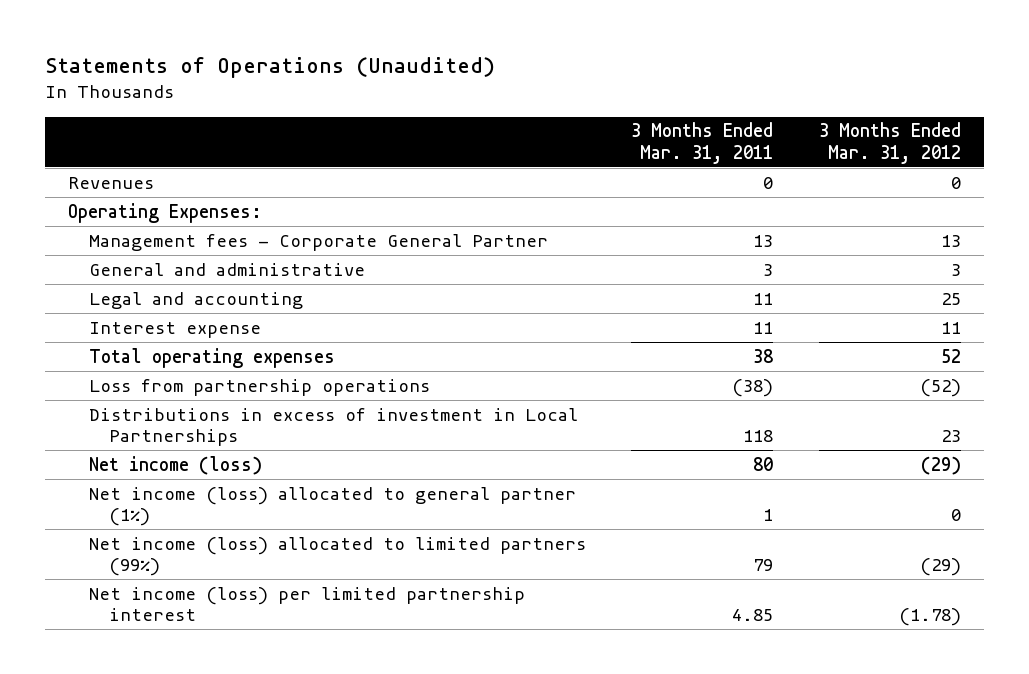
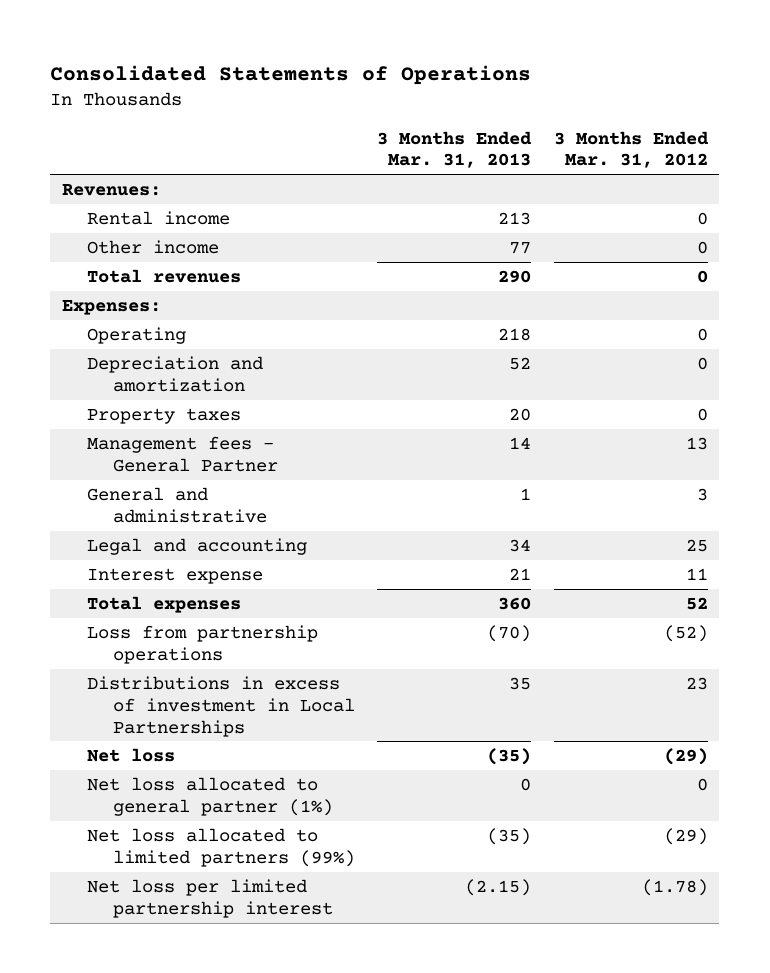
- Statements of Operations (Unaudited)
+ Consolidated Statements of Operations
- | 3 Months Ended Mar. 31, 2011 | 3 Months Ended Mar. 31, 2012
+ | 3 Months Ended Mar. 31, 2013 | 3 Months Ended Mar. 31, 2012
- Revenues | 0 | 0
- Operating Expenses:
- Management fees - Corporate General Partner | 13 | 13
+ Revenues:
+ Rental income | 213 | 0
+ Other income | 77 | 0
+ Total revenues | 290 | 0
+ Expenses:
+ Operating | 218 | 0
+ Depreciation and amortization | 52 | 0
+ Property taxes | 20 | 0
+ Management fees - General Partner | 14 | 13
- Total operating expenses | 38 | 52
+ Total expenses | 360 | 52
- Net income (loss) | 80 | (29)
- Net income (loss) allocated to general partner (1%) | 1 | 0
- Net income (loss) allocated to limited partners (99%) | 79 | (29)
- Net income (loss) per limited partnership interest | 4.85 | (1.78)
+ Net loss | (35) | (29)
+ Net loss allocated to general partner (1%) | 0 | 0
+ Net loss allocated to limited partners (99%) | (35) | (29)
+ Net loss per limited partnership interest | (2.15) | (1.78)

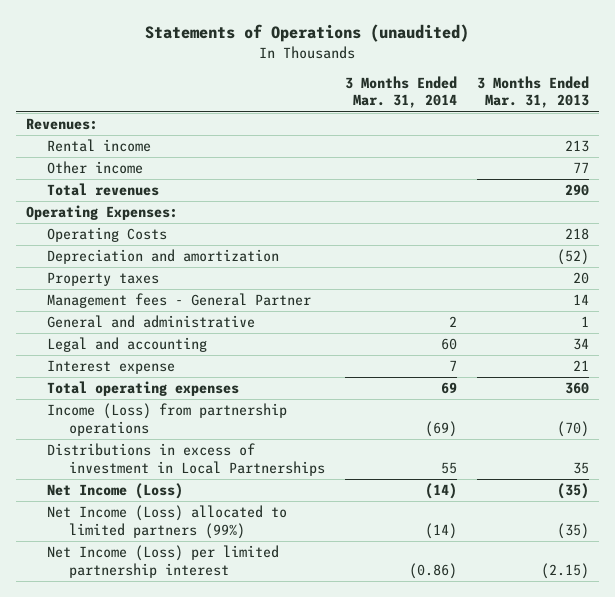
- Consolidated Statements of Operations
+ Statements of Operations (unaudited)
- | 3 Months Ended Mar. 31, 2013 | 3 Months Ended Mar. 31, 2012
+ | 3 Months Ended Mar. 31, 2014 | 3 Months Ended Mar. 31, 2013
- Expenses:
- Operating | 218 | 0
- Depreciation and amortization | 52 | 0
+ Operating Expenses:
+ Operating Costs | | 218
+ Depreciation and amortization | | (52)
- Total expenses | 360 | 52
- Loss from partnership operations | (70) | (52)
+ Total operating expenses | 69 | 360
+ Income (Loss) from partnership operations | (69) | (70)
- Net loss | (35) | (29)
- Net loss allocated to general partner (1%) | 0 | 0
- Net loss allocated to limited partners (99%) | (35) | (29)
- Net loss per limited partnership interest | (2.15) | (1.78)
+ Net Income (Loss) | (14) | (35)
+ Net Income (Loss) allocated to limited partners (99%) | (14) | (35)
+ Net Income (Loss) per limited partnership interest | (0.86) | (2.15)

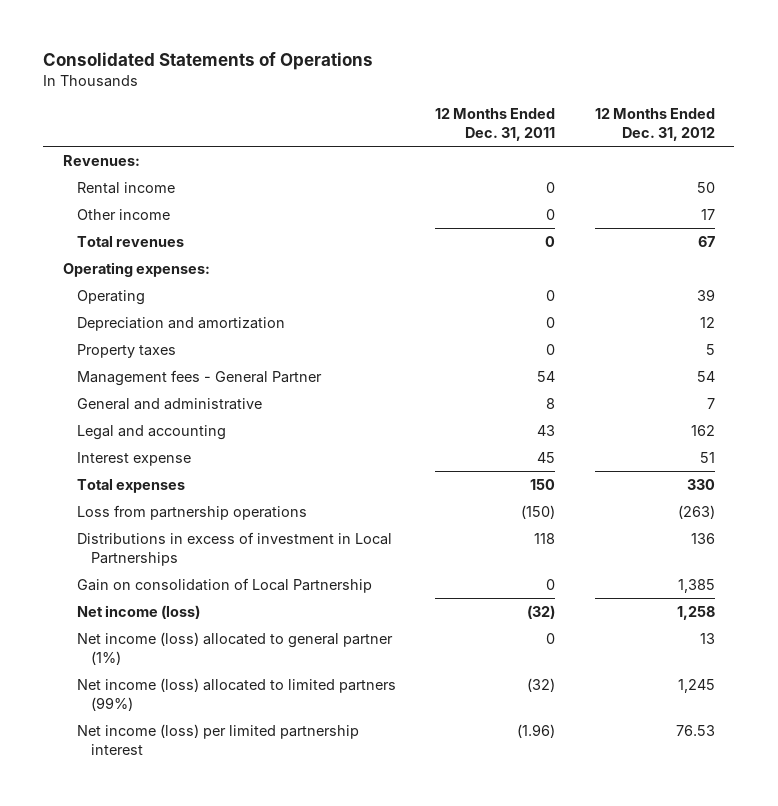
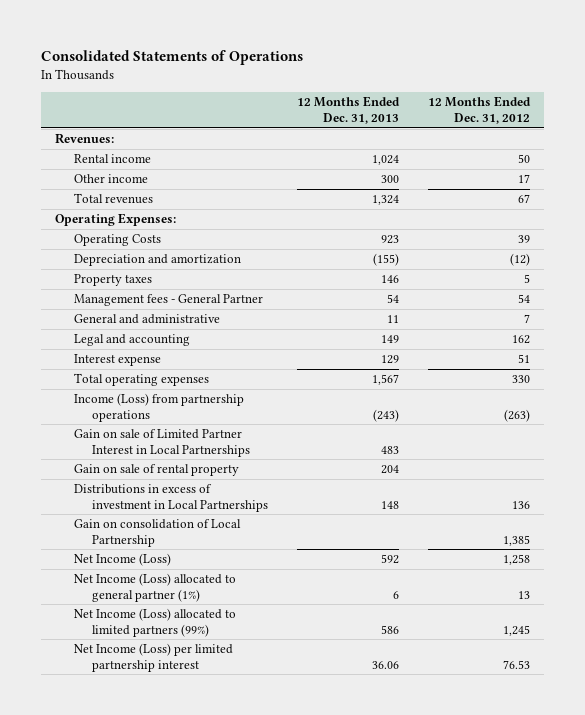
- | 12 Months Ended Dec. 31, 2011 | 12 Months Ended Dec. 31, 2012
+ | 12 Months Ended Dec. 31, 2013 | 12 Months Ended Dec. 31, 2012
- Operating expenses:
- Operating | 0 | 39
- Depreciation and amortization | 0 | 12
+ Operating Expenses:
+ Operating Costs | 923 | 39
+ Depreciation and amortization | (155) | (12)
- Total expenses | 150 | 330
- Loss from partnership operations | (150) | (263)
+ Total operating expenses | 1,567 | 330
+ Income (Loss) from partnership operations | (243) | (263)
+ Gain on sale of Limited Partner Interest in Local Partnerships | 483 |
+ Gain on sale of rental property | 204 |
- Net income (loss) | (32) | 1,258
- Net income (loss) allocated to general partner (1%) | 0 | 13
- Net income (loss) allocated to limited partners (99%) | (32) | 1,245
- Net income (loss) per limited partnership interest | (1.96) | 76.53
+ Net Income (Loss) | 592 | 1,258
+ Net Income (Loss) allocated to general partner (1%) | 6 | 13
+ Net Income (Loss) allocated to limited partners (99%) | 586 | 1,245
+ Net Income (Loss) per limited partnership interest | 36.06 | 76.53

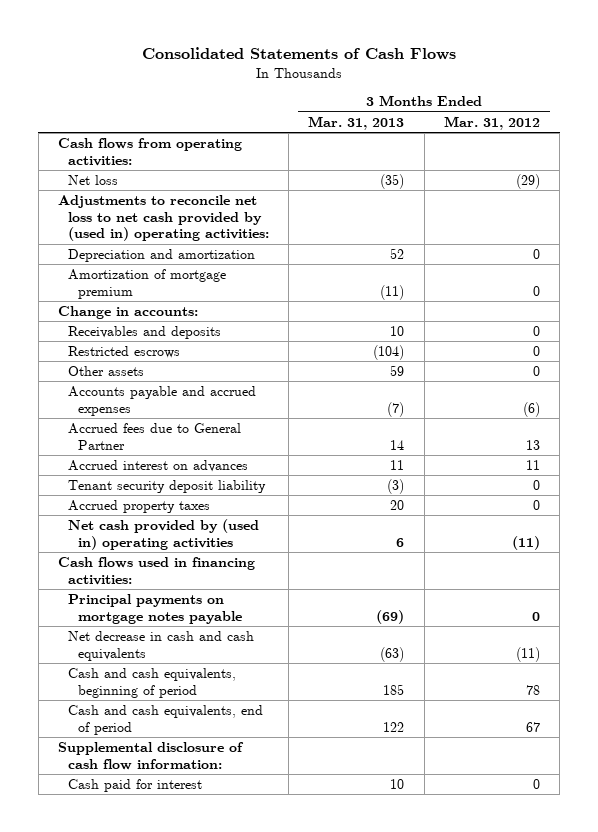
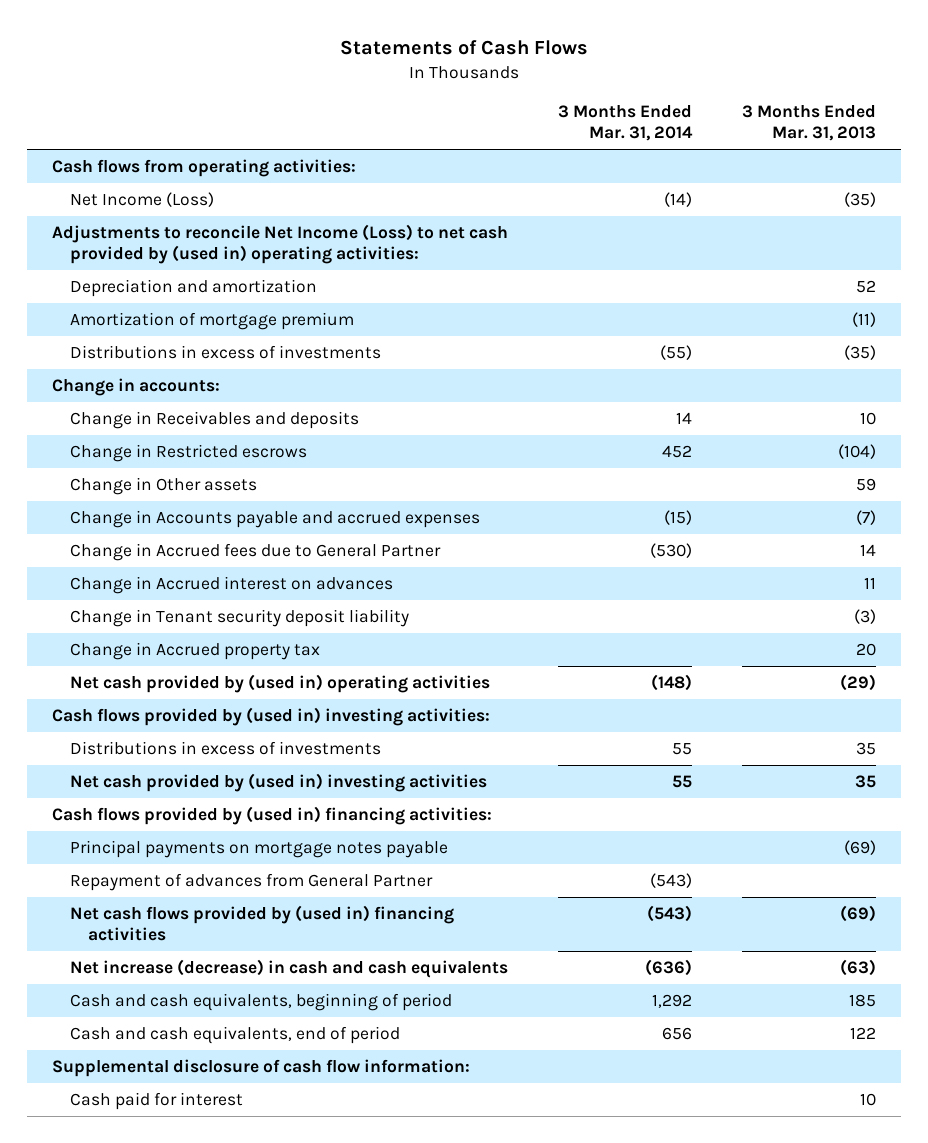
- Consolidated Statements of Cash Flows
+ Statements of Cash Flows
- | 3 Months Ended Mar. 31, 2013 | 3 Months Ended Mar. 31, 2012
+ | 3 Months Ended Mar. 31, 2014 | 3 Months Ended Mar. 31, 2013
- Net loss | (35) | (29)
- Adjustments to reconcile net loss to net cash provided by (used in) operating activities:
+ Net Income (Loss) | (14) | (35)
+ Adjustments to reconcile Net Income (Loss) to net cash provided by (used in) operating activities:
+ Distributions in excess of investments | (55) | (35)
- Receivables and deposits | 10 | 0
- Restricted escrows | (104) | 0
- Other assets | 59 | 0
- Accounts payable and accrued expenses | (7) | (6)
- Accrued fees due to General Partner | 14 | 13
- Accrued interest on advances | 11 | 11
- Tenant security deposit liability | (3) | 0
- Accrued property taxes | 20 | 0
- Net cash provided by (used in) operating activities | 6 | (11)
- Cash flows used in financing activities:
+ Change in Receivables and deposits | 14 | 10
+ Change in Restricted escrows | 452 | (104)
+ Change in Other assets | | 59
+ Change in Accounts payable and accrued expenses | (15) | (7)
+ Change in Accrued fees due to General Partner | (530) | 14
+ Change in Accrued interest on advances | | 11
+ Change in Tenant security deposit liability | | (3)
+ Change in Accrued property tax | | 20
+ Net cash provided by (used in) operating activities | (148) | (29)
+ Cash flows provided by (used in) investing activities:
+ Distributions in excess of investments | 55 | 35
+ Net cash provided by (used in) investing activities | 55 | 35
+ Cash flows provided by (used in) financing activities:
- Net decrease in cash and cash equivalents | (63) | (11)
+ Repayment of advances from General Partner | (543) |
+ Net cash flows provided by (used in) financing activities | (543) | (69)
+ Net increase (decrease) in cash and cash equivalents | (636) | (63)

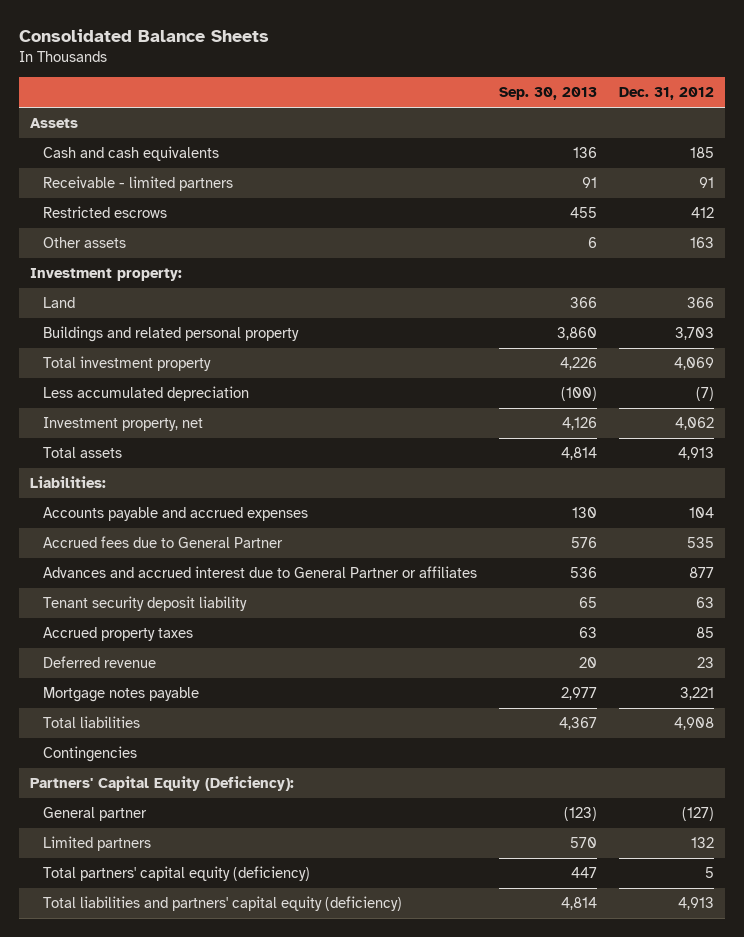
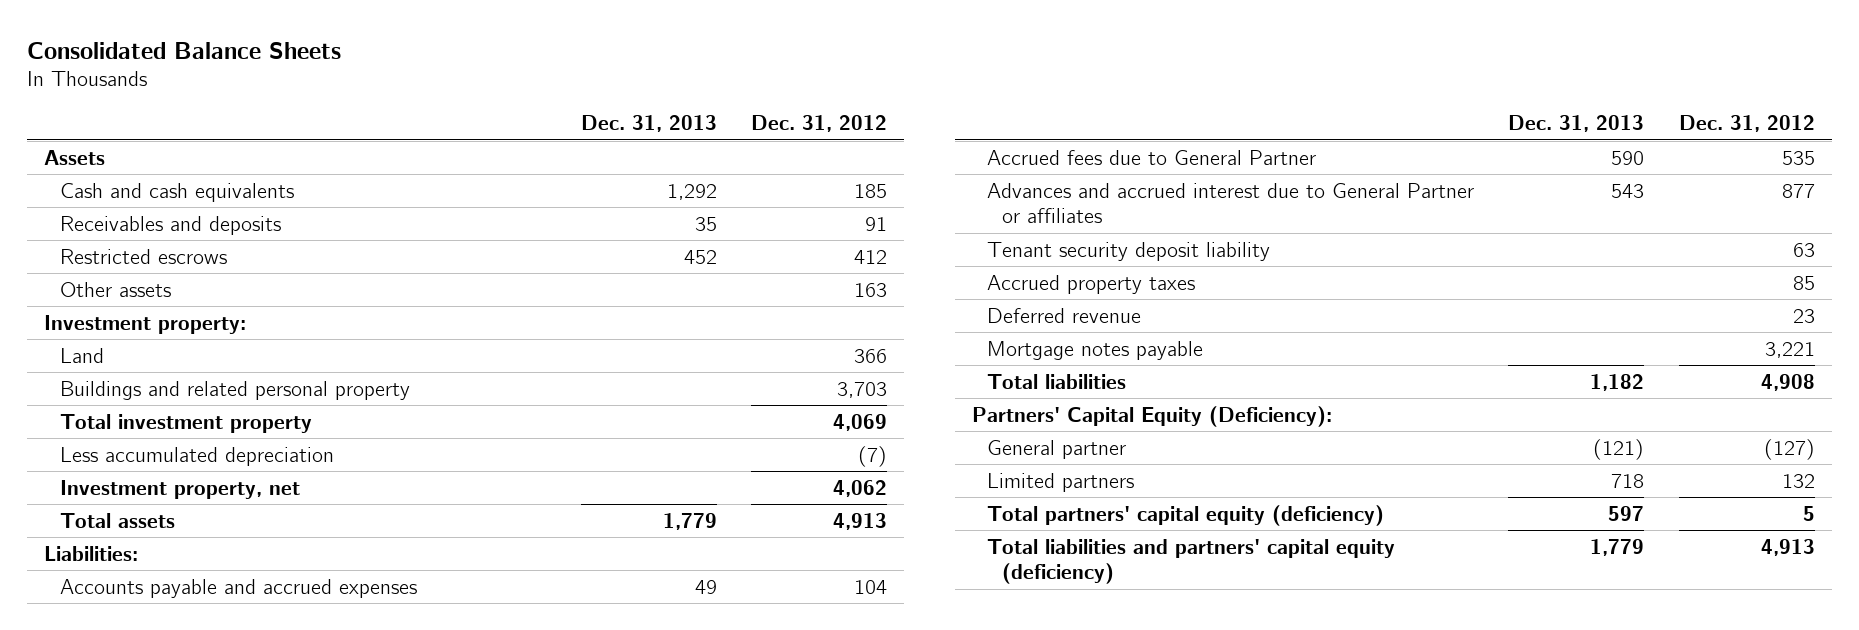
- | Sep. 30, 2013 | Dec. 31, 2012
+ | Dec. 31, 2013 | Dec. 31, 2012
- Receivable - limited partners | 91 | 91
+ Receivables and deposits | 35 | 91
- Contingencies

